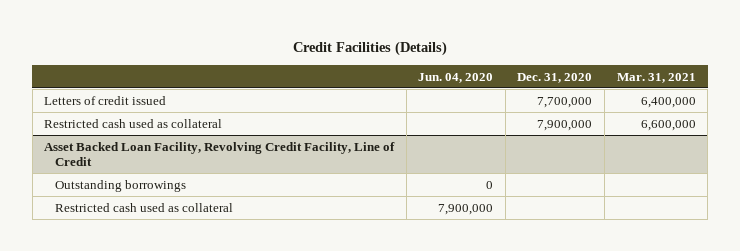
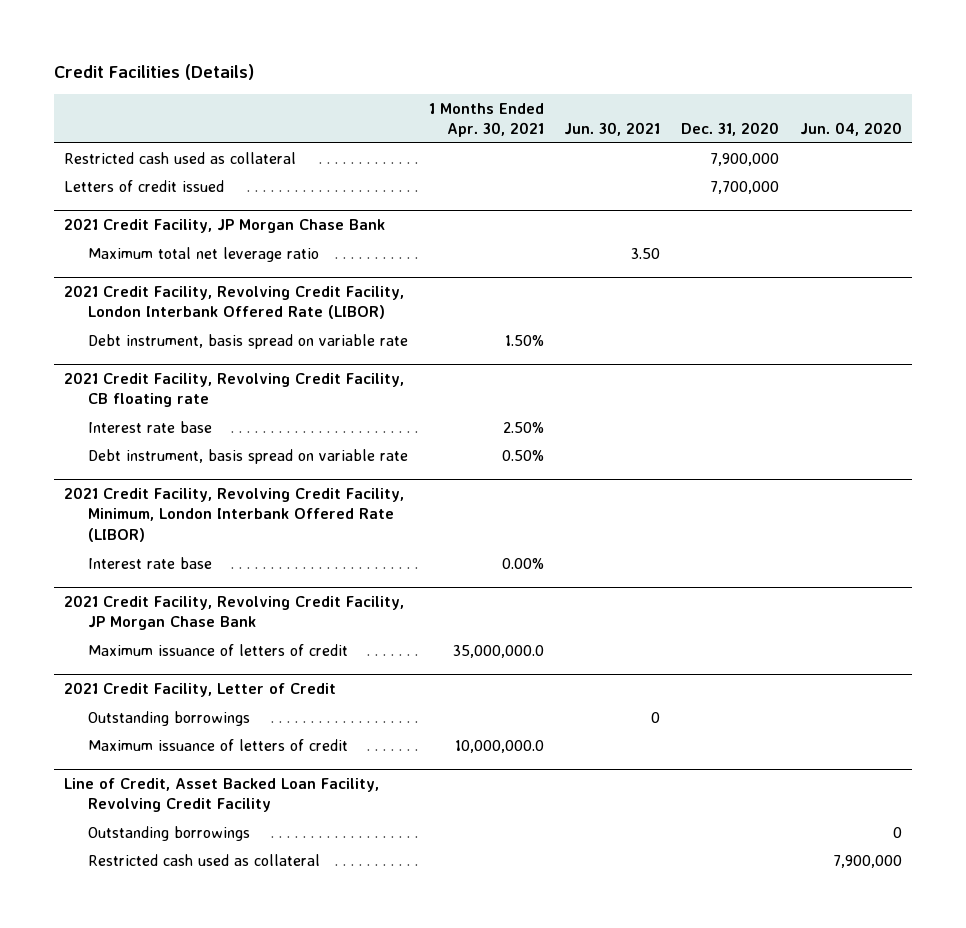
- | Jun. 04, 2020 | Dec. 31, 2020 | Mar. 31, 2021
+ | 1 Months Ended Apr. 30, 2021 | Jun. 30, 2021 | Dec. 31, 2020 | Jun. 04, 2020
- Asset Backed Loan Facility, Revolving Credit Facility, Line of Credit
moved down: Letters of credit issued | | | 7,700,000 |
+ 2021 Credit Facility, JP Morgan Chase Bank
+ Maximum total net leverage ratio | | 3.50 | |
+ 2021 Credit Facility, Revolving Credit Facility, London Interbank Offered Rate (LIBOR)
+ Debt instrument, basis spread on variable rate | 1.50% | | |
+ 2021 Credit Facility, Revolving Credit Facility, CB floating rate
+ Interest rate base | 2.50% | | |
+ Debt instrument, basis spread on variable rate | 0.50% | | |
+ 2021 Credit Facility, Revolving Credit Facility, Minimum, London Interbank Offered Rate (LIBOR)
+ Interest rate base | 0.00% | | |
+ 2021 Credit Facility, Revolving Credit Facility, JP Morgan Chase Bank
+ Maximum issuance of letters of credit | 35,000,000.0 | | |
+ 2021 Credit Facility, Letter of Credit
+ Outstanding borrowings | | 0 | |
+ Maximum issuance of letters of credit | 10,000,000.0 | | |
+ Line of Credit, Asset Backed Loan Facility, Revolving Credit Facility

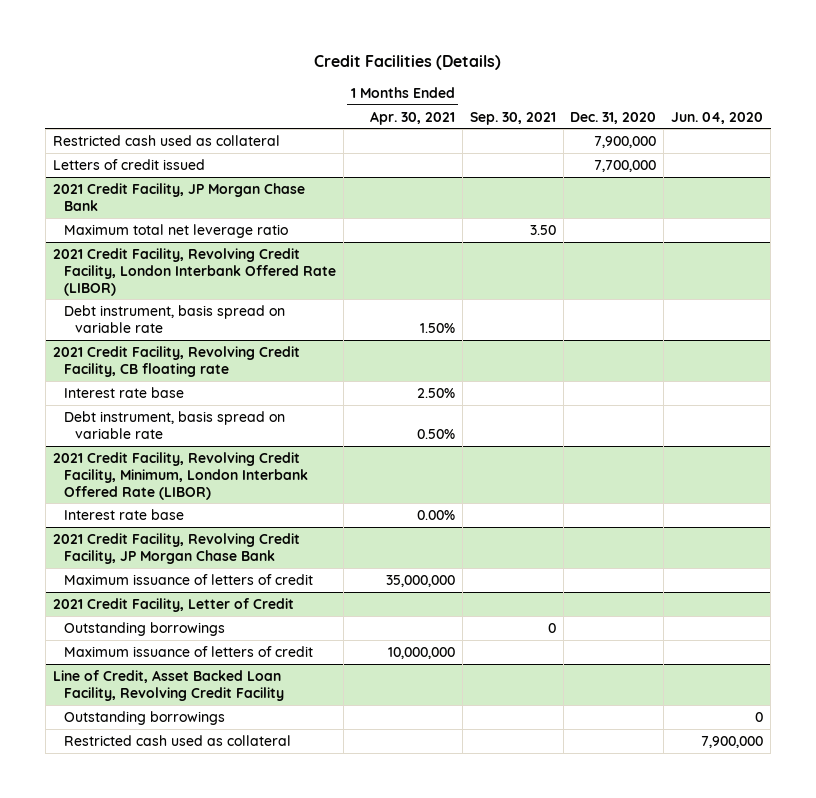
- | 1 Months Ended Apr. 30, 2021 | Jun. 30, 2021 | Dec. 31, 2020 | Jun. 04, 2020
+ | 1 Months Ended Apr. 30, 2021 | Sep. 30, 2021 | Dec. 31, 2020 | Jun. 04, 2020
@ 2021 Credit Facility, Revolving Credit Facility, JP Morgan Chase Bank
- Maximum issuance of letters of credit | 35,000,000.0 | | |
+ Maximum issuance of letters of credit | 35,000,000 | | |
@ 2021 Credit Facility, Letter of Credit
- Maximum issuance of letters of credit | 10,000,000.0 | | |
+ Maximum issuance of letters of credit | 10,000,000 | | |

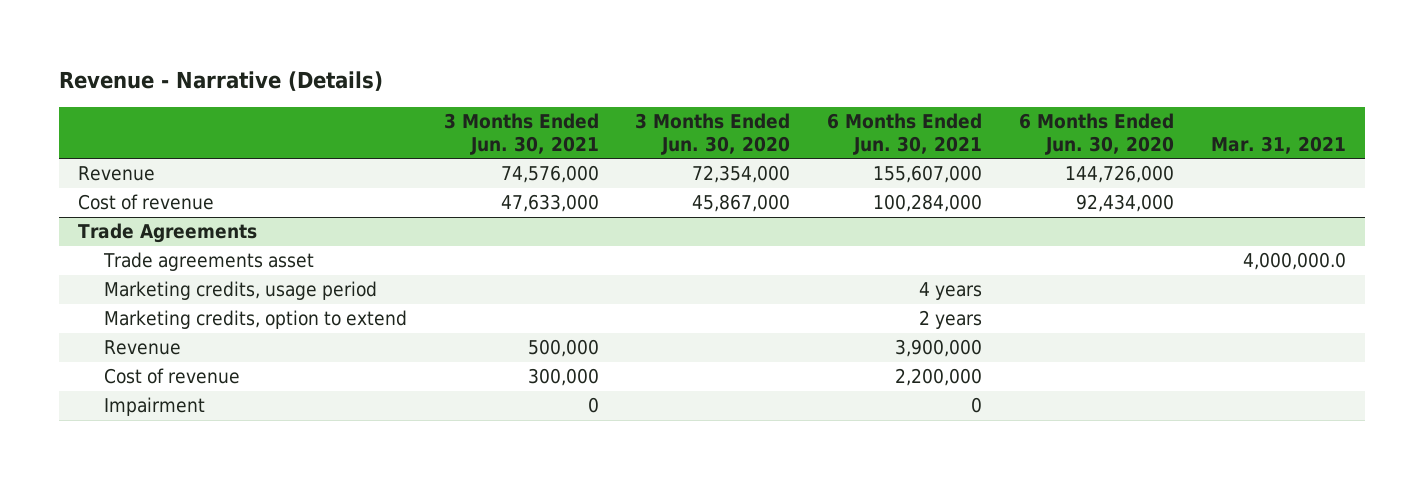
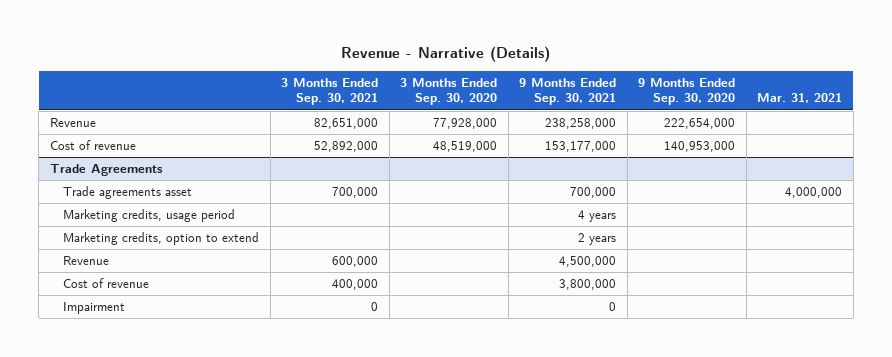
- | 3 Months Ended Jun. 30, 2021 | 3 Months Ended Jun. 30, 2020 | 6 Months Ended Jun. 30, 2021 | 6 Months Ended Jun. 30, 2020 | Mar. 31, 2021
+ | 3 Months Ended Sep. 30, 2021 | 3 Months Ended Sep. 30, 2020 | 9 Months Ended Sep. 30, 2021 | 9 Months Ended Sep. 30, 2020 | Mar. 31, 2021
@ Trade Agreements
- Trade agreements asset | | | | | 4,000,000.0
+ Trade agreements asset | 700,000 | | 700,000 | | 4,000,000

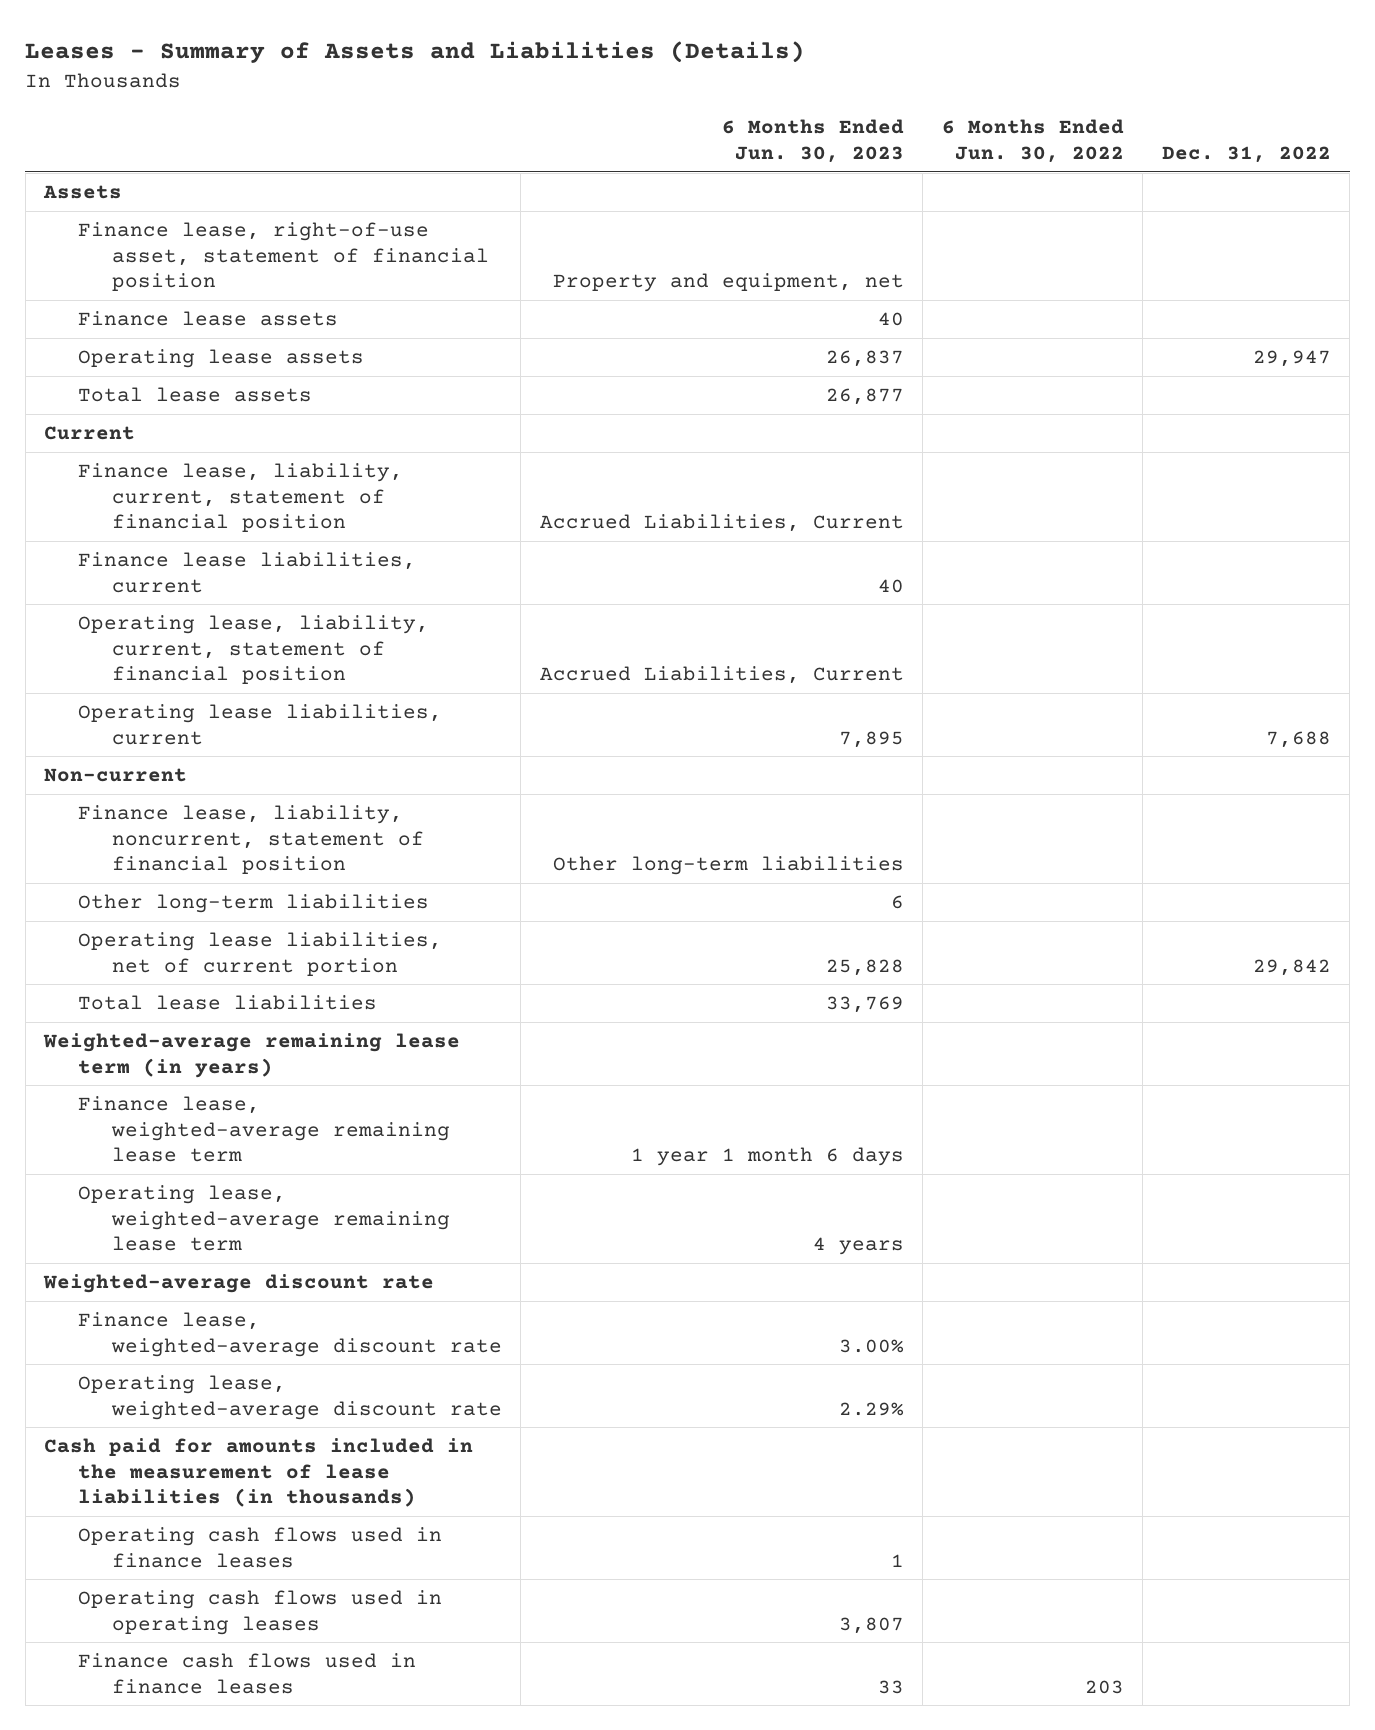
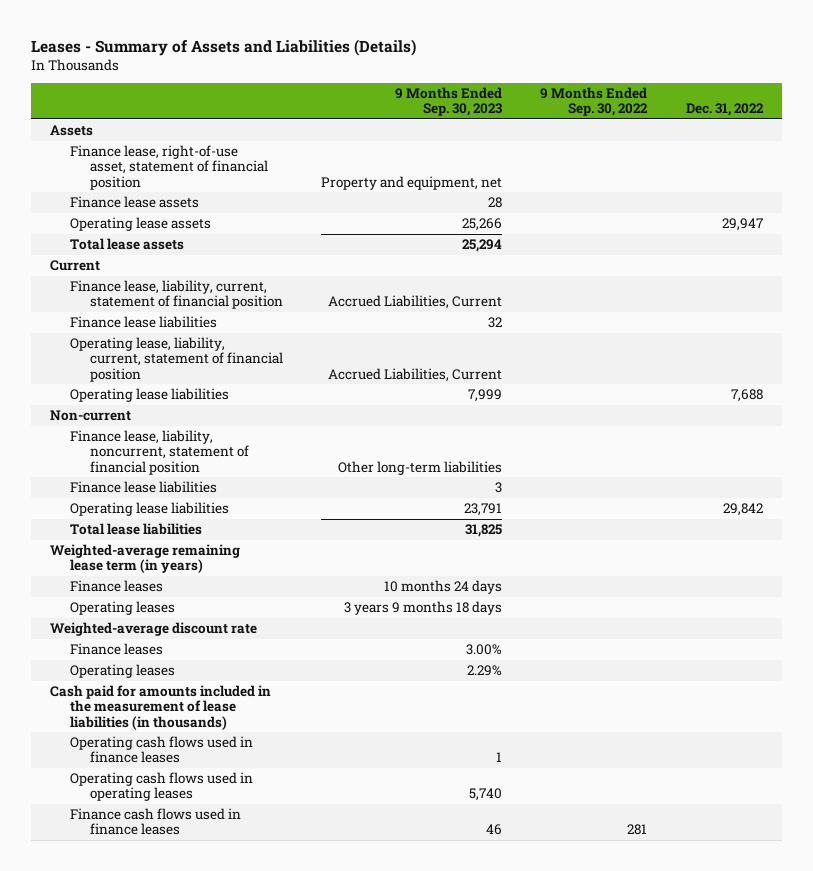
- | 6 Months Ended Jun. 30, 2023 | 6 Months Ended Jun. 30, 2022 | Dec. 31, 2022
+ | 9 Months Ended Sep. 30, 2023 | 9 Months Ended Sep. 30, 2022 | Dec. 31, 2022
- Finance lease liabilities, current | 40 | |
+ Finance lease liabilities | 32 | |
- Operating lease liabilities, current | 7,895 | | 7,688
+ Operating lease liabilities | 7,999 | | 7,688
- Other long-term liabilities | 6 | |
- Operating lease liabilities, net of current portion | 25,828 | | 29,842
+ Finance lease liabilities | 3 | |
+ Operating lease liabilities | 23,791 | | 29,842
- Finance lease, weighted-average remaining lease term | 1 year 1 month 6 days | |
- Operating lease, weighted-average remaining lease term | 4 years | |
+ Finance leases | 10 months 24 days | |
+ Operating leases | 3 years 9 months 18 days | |
- Finance lease, weighted-average discount rate | 3.00% | |
- Operating lease, weighted-average discount rate | 2.29% | |
+ Finance leases | 3.00% | |
+ Operating leases | 2.29% | |

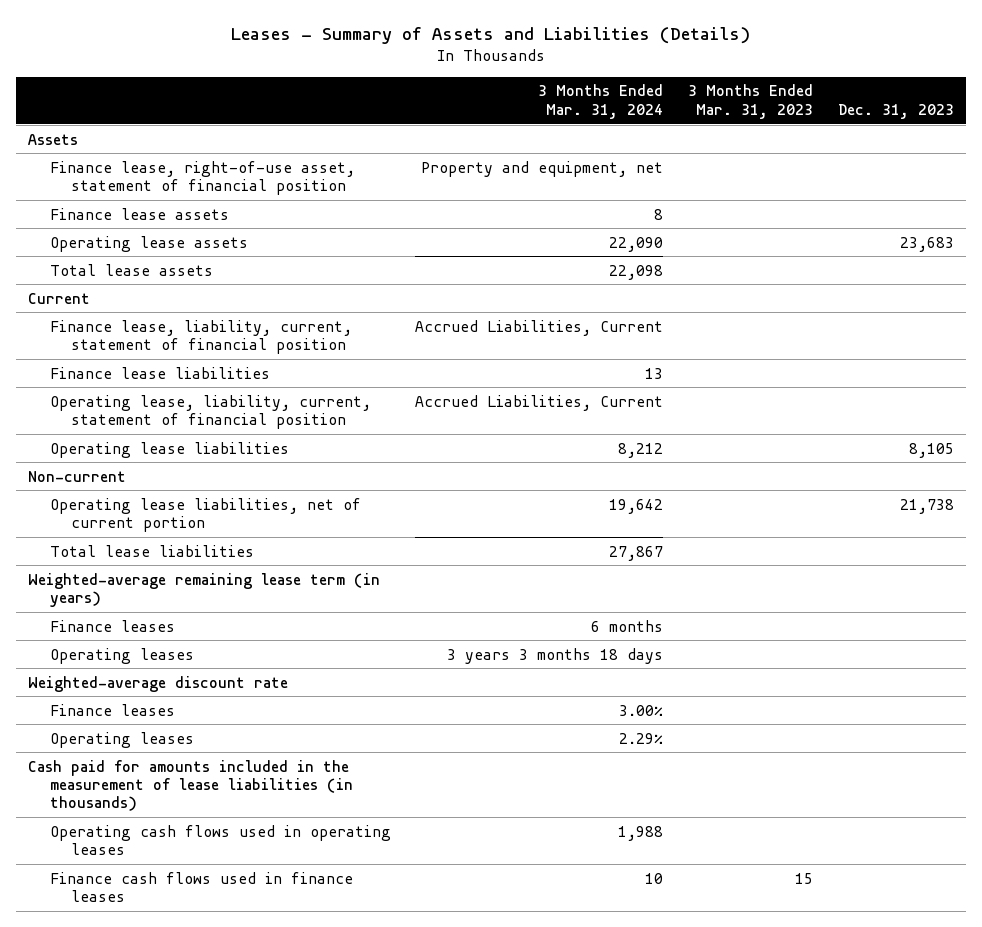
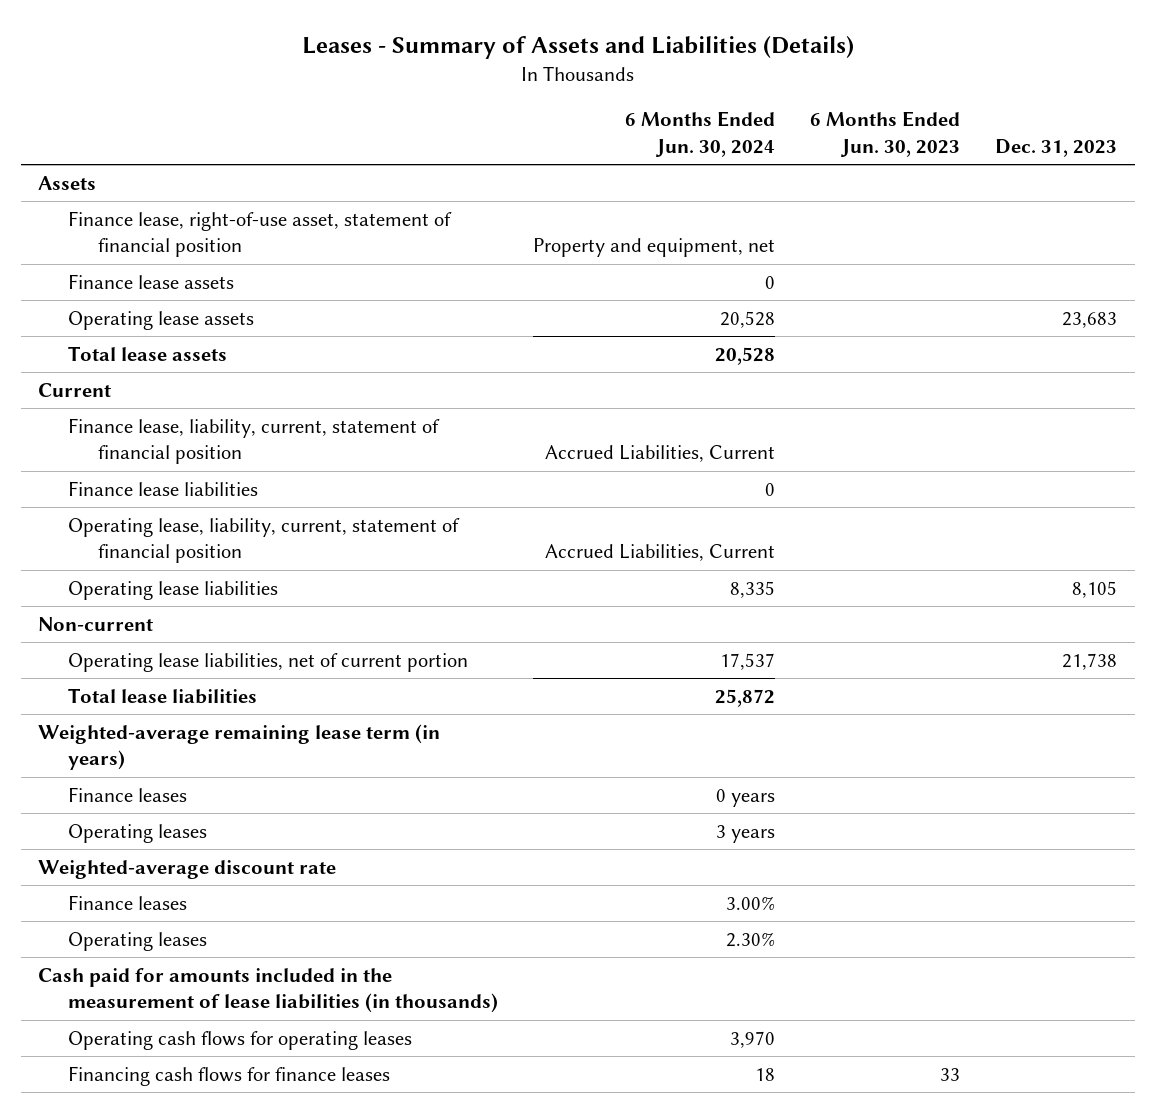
- | 3 Months Ended Mar. 31, 2024 | 3 Months Ended Mar. 31, 2023 | Dec. 31, 2023
+ | 6 Months Ended Jun. 30, 2024 | 6 Months Ended Jun. 30, 2023 | Dec. 31, 2023
- Operating cash flows used in operating leases | 1,988 | |
- Finance cash flows used in finance leases | 10 | 15 |
+ Operating cash flows for operating leases | 3,970 | |
+ Financing cash flows for finance leases | 18 | 33 |

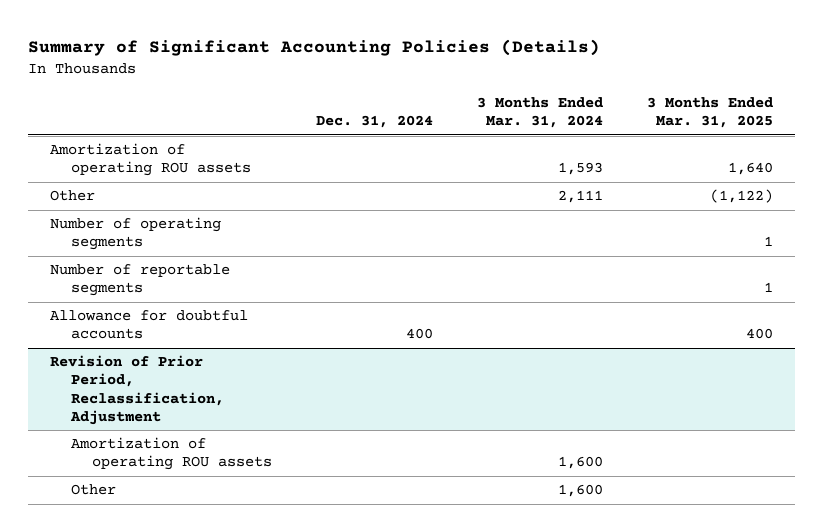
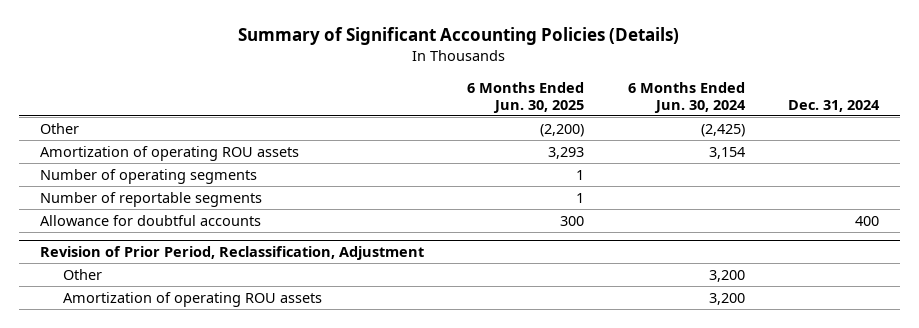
- | Dec. 31, 2024 | 3 Months Ended Mar. 31, 2024 | 3 Months Ended Mar. 31, 2025
+ | 6 Months Ended Jun. 30, 2025 | 6 Months Ended Jun. 30, 2024 | Dec. 31, 2024
moved down: Amortization of operating ROU assets | 3,293 | 3,154 |
@ Revision of Prior Period, Reclassification, Adjustment
moved down: Amortization of operating ROU assets | | 3,200 |

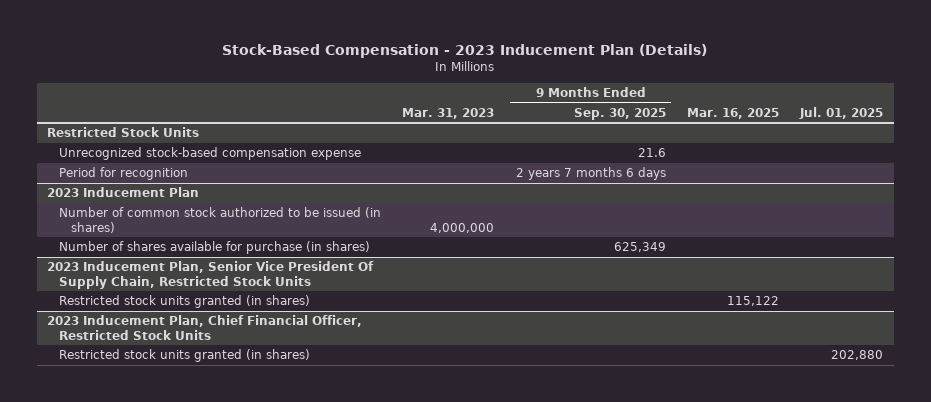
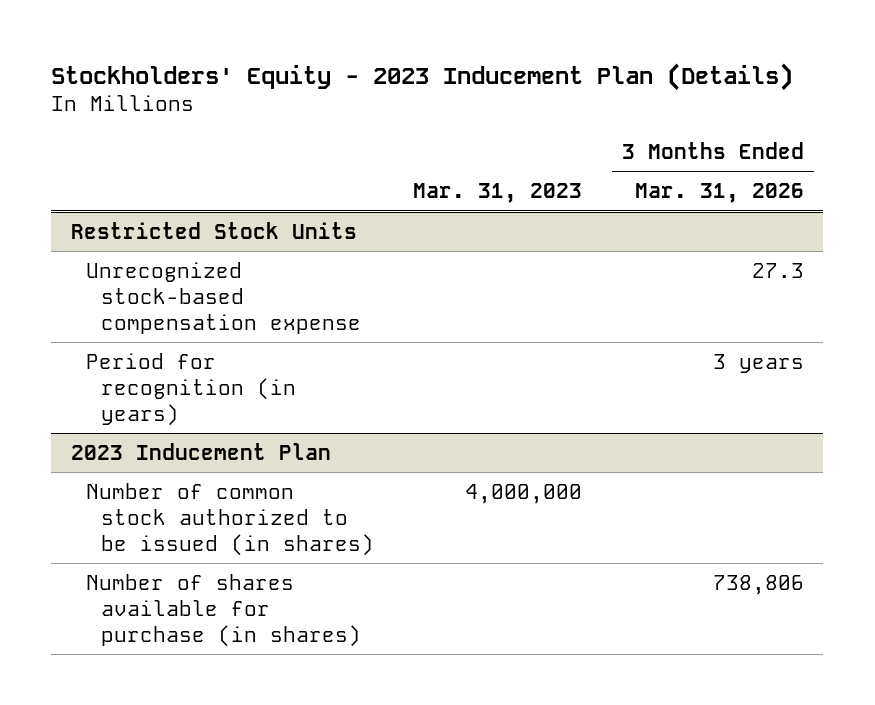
- Stock-Based Compensation - 2023 Inducement Plan (Details)
+ Stockholders' Equity - 2023 Inducement Plan (Details)
- | Mar. 31, 2023 | 9 Months Ended Sep. 30, 2025 | Mar. 16, 2025 | Jul. 01, 2025
+ | Mar. 31, 2023 | 3 Months Ended Mar. 31, 2026
@ Restricted Stock Units
- Period for recognition | | 2 years 7 months 6 days | |
+ Period for recognition (in years) | | 3 years
- 2023 Inducement Plan, Senior Vice President Of Supply Chain, Restricted Stock Units
- Restricted stock units granted (in shares) | | | 115,122 |
- 2023 Inducement Plan, Chief Financial Officer, Restricted Stock Units
- Restricted stock units granted (in shares) | | | | 202,880

